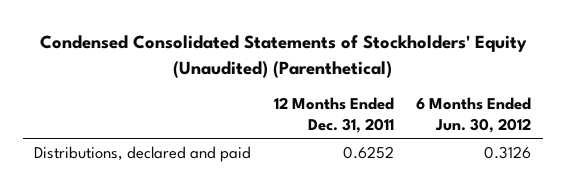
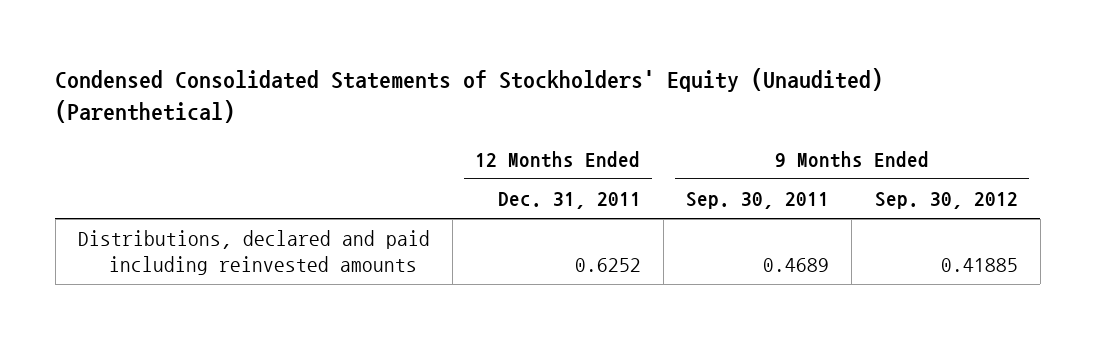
- | 12 Months Ended Dec. 31, 2011 | 6 Months Ended Jun. 30, 2012
+ | 12 Months Ended Dec. 31, 2011 | 9 Months Ended Sep. 30, 2011 | 9 Months Ended Sep. 30, 2012
- Distributions, declared and paid | 0.6252 | 0.3126
+ Distributions, declared and paid including reinvested amounts | 0.6252 | 0.4689 | 0.41885

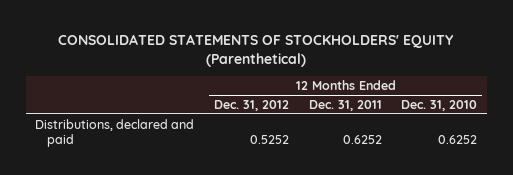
- Condensed Consolidated Statements of Stockholders' Equity (Unaudited) (Parenthetical)
+ CONSOLIDATED STATEMENTS OF STOCKHOLDERS' EQUITY (Parenthetical)
- | 12 Months Ended Dec. 31, 2011 | 9 Months Ended Sep. 30, 2011 | 9 Months Ended Sep. 30, 2012
+ | 12 Months Ended Dec. 31, 2012 | 12 Months Ended Dec. 31, 2011 | 12 Months Ended Dec. 31, 2010
- Distributions, declared and paid including reinvested amounts | 0.6252 | 0.4689 | 0.41885
+ Distributions, declared and paid | 0.5252 | 0.6252 | 0.6252

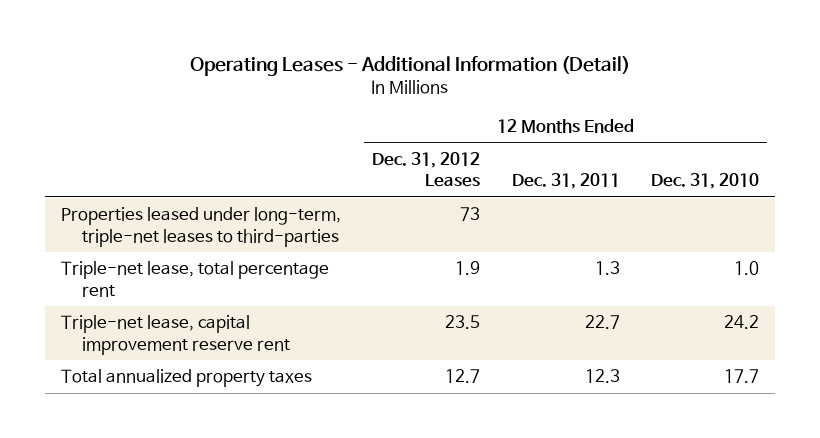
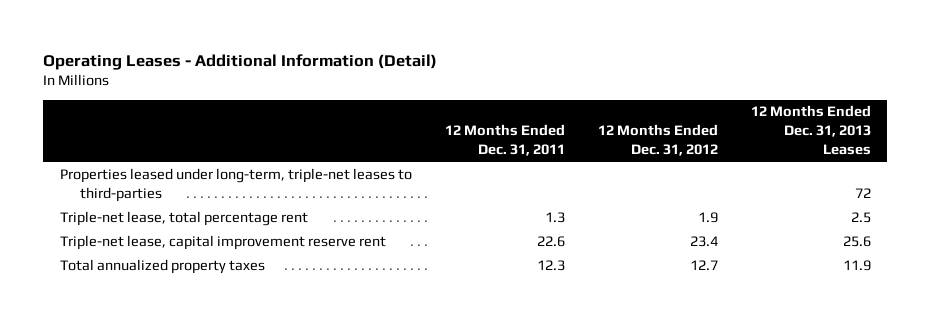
- | 12 Months Ended Dec. 31, 2012 Leases | 12 Months Ended Dec. 31, 2011 | 12 Months Ended Dec. 31, 2010
+ | 12 Months Ended Dec. 31, 2011 | 12 Months Ended Dec. 31, 2012 | 12 Months Ended Dec. 31, 2013 Leases
- Triple-net lease, capital improvement reserve rent | 23.5 | 22.7 | 24.2
+ Triple-net lease, capital improvement reserve rent | 22.6 | 23.4 | 25.6

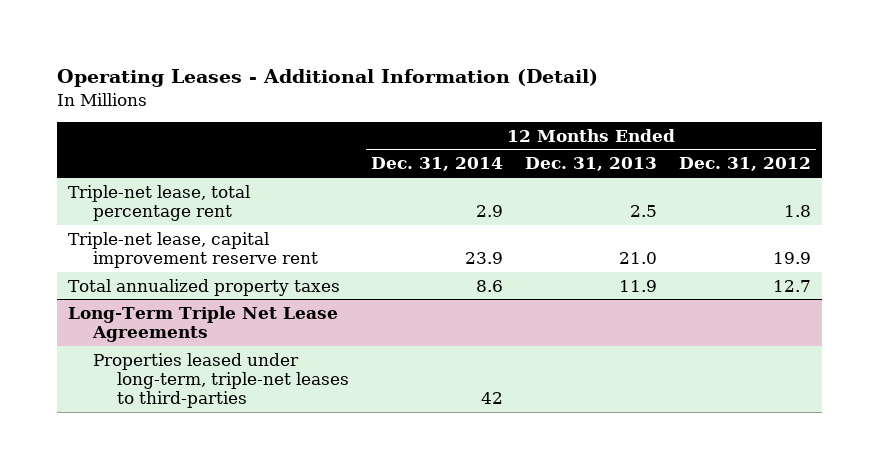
- | 12 Months Ended Dec. 31, 2011 | 12 Months Ended Dec. 31, 2012 | 12 Months Ended Dec. 31, 2013 Leases
+ | 12 Months Ended Dec. 31, 2014 | 12 Months Ended Dec. 31, 2013 | 12 Months Ended Dec. 31, 2012
- Properties leased under long-term, triple-net leases to third-parties | | | 72
- Triple-net lease, total percentage rent | 1.3 | 1.9 | 2.5
- Triple-net lease, capital improvement reserve rent | 22.6 | 23.4 | 25.6
+ Triple-net lease, total percentage rent | 2.9 | 2.5 | 1.8
+ Triple-net lease, capital improvement reserve rent | 23.9 | 21.0 | 19.9
+ Long-Term Triple Net Lease Agreements
+ Properties leased under long-term, triple-net leases to third-parties | 42 | |

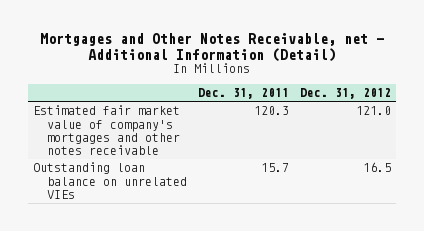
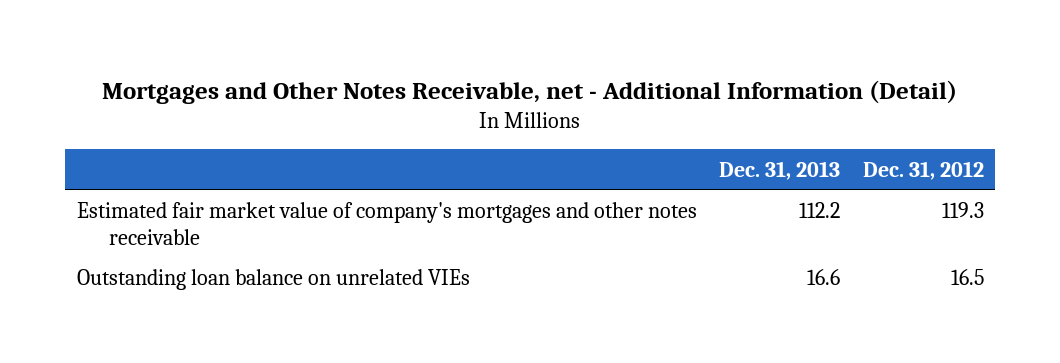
- | Dec. 31, 2011 | Dec. 31, 2012
+ | Dec. 31, 2013 | Dec. 31, 2012
- Estimated fair market value of company's mortgages and other notes receivable | 120.3 | 121.0
+ Estimated fair market value of company's mortgages and other notes receivable | 112.2 | 119.3

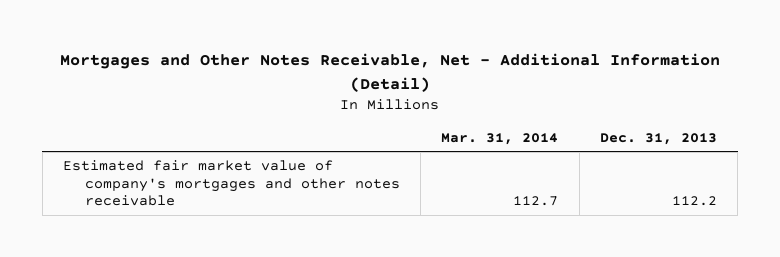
- Mortgages and Other Notes Receivable, net - Additional Information (Detail)
+ Mortgages and Other Notes Receivable, Net - Additional Information (Detail)
- | Dec. 31, 2013 | Dec. 31, 2012
+ | Mar. 31, 2014 | Dec. 31, 2013
- Outstanding loan balance on unrelated VIEs | 16.6 | 16.5

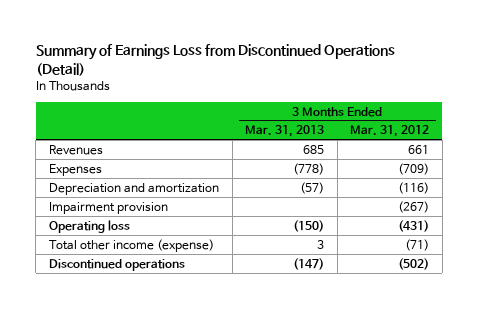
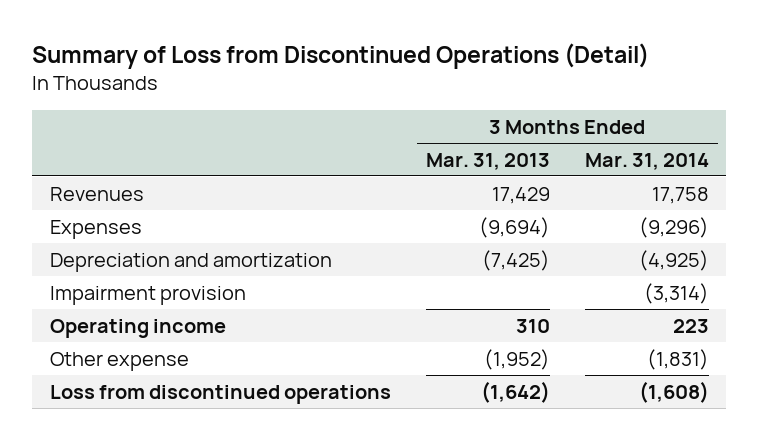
- Summary of Earnings Loss from Discontinued Operations (Detail)
+ Summary of Loss from Discontinued Operations (Detail)
- | 3 Months Ended Mar. 31, 2013 | 3 Months Ended Mar. 31, 2012
+ | 3 Months Ended Mar. 31, 2013 | 3 Months Ended Mar. 31, 2014
- Revenues | 685 | 661
- Expenses | (778) | (709)
- Depreciation and amortization | (57) | (116)
+ Revenues | 17,429 | 17,758
+ Expenses | (9,694) | (9,296)
+ Depreciation and amortization | (7,425) | (4,925)
- Operating loss | (150) | (431)
- Total other income (expense) | 3 | (71)
- Discontinued operations | (147) | (502)
+ Operating income | 310 | 223
+ Other expense | (1,952) | (1,831)
+ Loss from discontinued operations | (1,642) | (1,608)

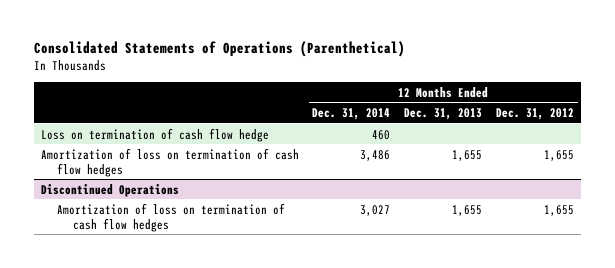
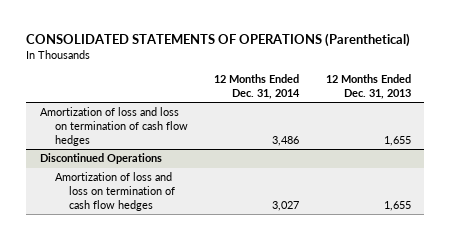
- Consolidated Statements of Operations (Parenthetical)
+ CONSOLIDATED STATEMENTS OF OPERATIONS (Parenthetical)
- | 12 Months Ended Dec. 31, 2014 | 12 Months Ended Dec. 31, 2013 | 12 Months Ended Dec. 31, 2012
+ | 12 Months Ended Dec. 31, 2014 | 12 Months Ended Dec. 31, 2013
- Loss on termination of cash flow hedge | 460 | |
- Amortization of loss on termination of cash flow hedges | 3,486 | 1,655 | 1,655
+ Amortization of loss and loss on termination of cash flow hedges | 3,486 | 1,655
@ Discontinued Operations
- Amortization of loss on termination of cash flow hedges | 3,027 | 1,655 | 1,655
+ Amortization of loss and loss on termination of cash flow hedges | 3,027 | 1,655

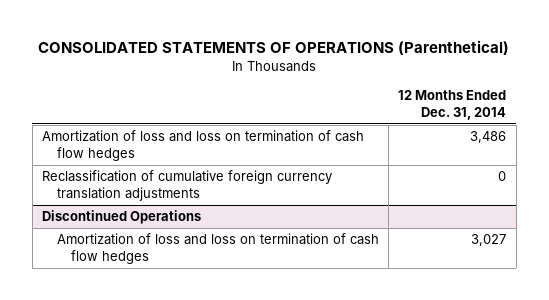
- | 12 Months Ended Dec. 31, 2014 | 12 Months Ended Dec. 31, 2013
+ | 12 Months Ended Dec. 31, 2014
+ Reclassification of cumulative foreign currency translation adjustments | 0

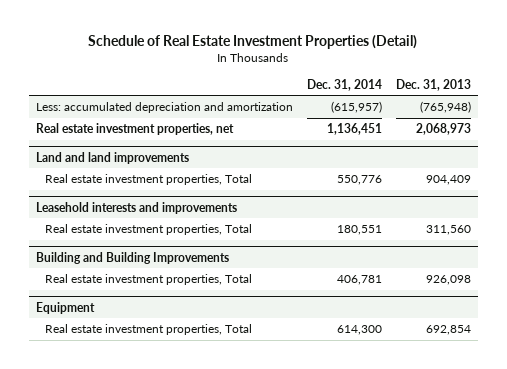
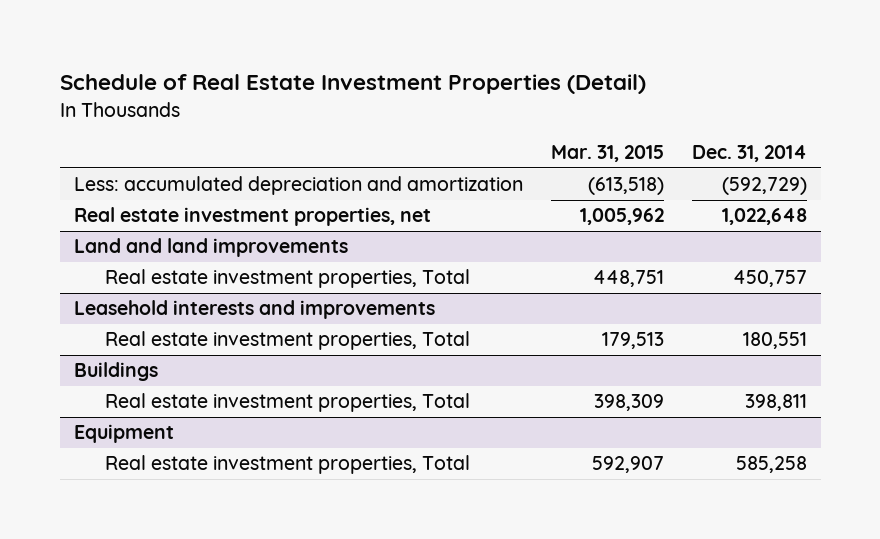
- | Dec. 31, 2014 | Dec. 31, 2013
+ | Mar. 31, 2015 | Dec. 31, 2014
- Less: accumulated depreciation and amortization | (615,957) | (765,948)
- Real estate investment properties, net | 1,136,451 | 2,068,973
+ Less: accumulated depreciation and amortization | (613,518) | (592,729)
+ Real estate investment properties, net | 1,005,962 | 1,022,648
@ Land and land improvements
- Real estate investment properties, Total | 550,776 | 904,409
+ Real estate investment properties, Total | 448,751 | 450,757
- Building and Building Improvements
- Real estate investment properties, Total | 406,781 | 926,098
+ Buildings
+ Real estate investment properties, Total | 398,309 | 398,811
@ Equipment
- Real estate investment properties, Total | 614,300 | 692,854
+ Real estate investment properties, Total | 592,907 | 585,258

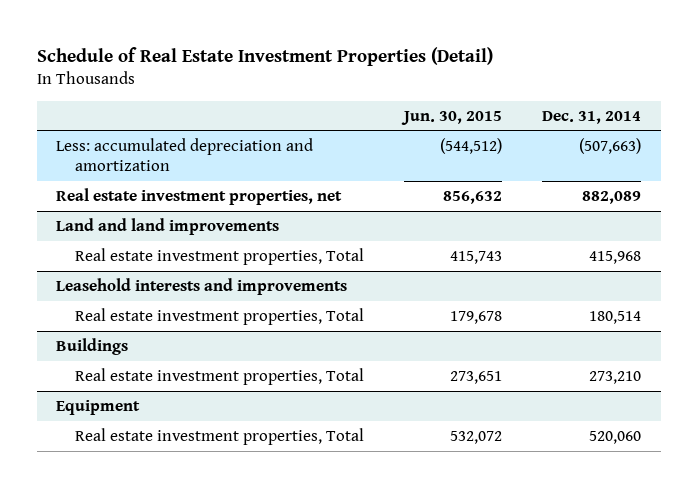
- | Mar. 31, 2015 | Dec. 31, 2014
+ | Jun. 30, 2015 | Dec. 31, 2014
- Less: accumulated depreciation and amortization | (613,518) | (592,729)
- Real estate investment properties, net | 1,005,962 | 1,022,648
+ Less: accumulated depreciation and amortization | (544,512) | (507,663)
+ Real estate investment properties, net | 856,632 | 882,089
@ Land and land improvements
- Real estate investment properties, Total | 448,751 | 450,757
+ Real estate investment properties, Total | 415,743 | 415,968
@ Leasehold interests and improvements
- Real estate investment properties, Total | 179,513 | 180,551
+ Real estate investment properties, Total | 179,678 | 180,514
@ Buildings
- Real estate investment properties, Total | 398,309 | 398,811
+ Real estate investment properties, Total | 273,651 | 273,210
@ Equipment
- Real estate investment properties, Total | 592,907 | 585,258
+ Real estate investment properties, Total | 532,072 | 520,060

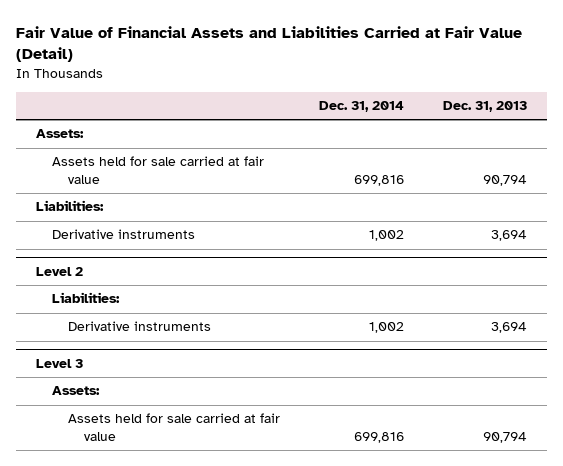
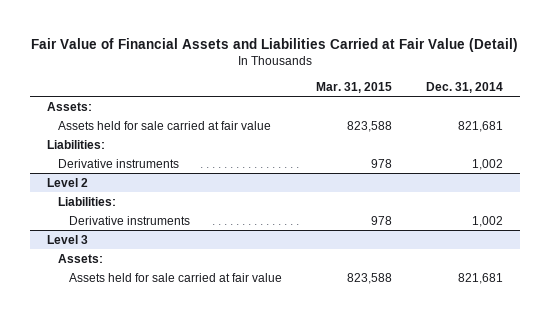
- | Dec. 31, 2014 | Dec. 31, 2013
+ | Mar. 31, 2015 | Dec. 31, 2014
- Assets held for sale carried at fair value | 699,816 | 90,794
+ Assets held for sale carried at fair value | 823,588 | 821,681
@ Level 3
- Assets held for sale carried at fair value | 699,816 | 90,794
+ Assets held for sale carried at fair value | 823,588 | 821,681

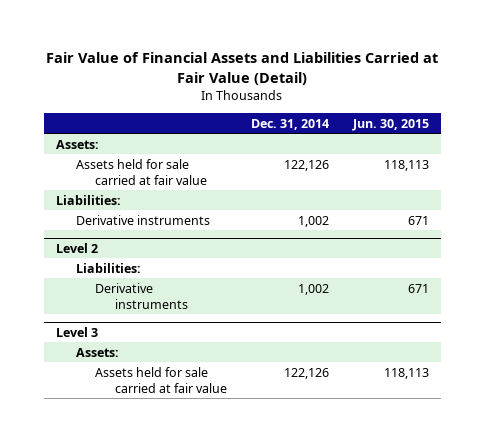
- | Mar. 31, 2015 | Dec. 31, 2014
+ | Dec. 31, 2014 | Jun. 30, 2015
- Assets held for sale carried at fair value | 823,588 | 821,681
+ Assets held for sale carried at fair value | 122,126 | 118,113
@ Level 3
- Assets held for sale carried at fair value | 823,588 | 821,681
+ Assets held for sale carried at fair value | 122,126 | 118,113

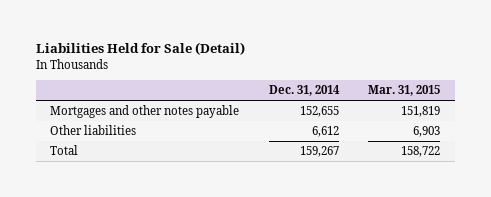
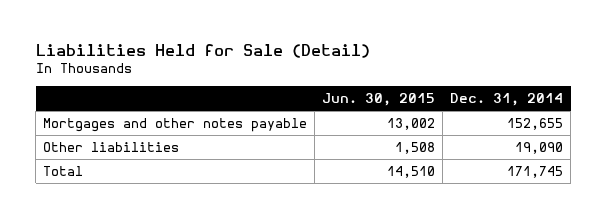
- | Dec. 31, 2014 | Mar. 31, 2015
+ | Jun. 30, 2015 | Dec. 31, 2014
- Other liabilities | 6,612 | 6,903
- Total | 159,267 | 158,722
+ Other liabilities | 1,508 | 19,090
+ Total | 14,510 | 171,745

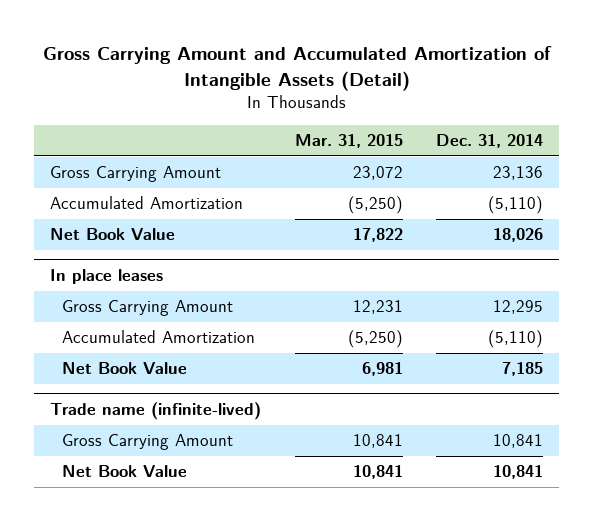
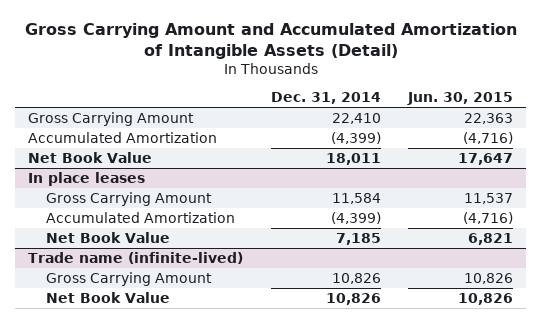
- | Mar. 31, 2015 | Dec. 31, 2014
+ | Dec. 31, 2014 | Jun. 30, 2015
- Gross Carrying Amount | 23,072 | 23,136
- Accumulated Amortization | (5,250) | (5,110)
- Net Book Value | 17,822 | 18,026
+ Gross Carrying Amount | 22,410 | 22,363
+ Accumulated Amortization | (4,399) | (4,716)
+ Net Book Value | 18,011 | 17,647
@ In place leases
- Gross Carrying Amount | 12,231 | 12,295
- Accumulated Amortization | (5,250) | (5,110)
+ Gross Carrying Amount | 11,584 | 11,537
+ Accumulated Amortization | (4,399) | (4,716)
@ Trade name (infinite-lived)
- Gross Carrying Amount | 10,841 | 10,841
- Net Book Value | 10,841 | 10,841
+ Gross Carrying Amount | 10,826 | 10,826
+ Net Book Value | 10,826 | 10,826

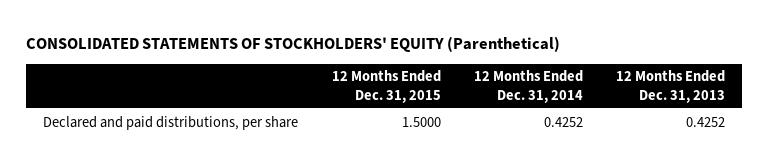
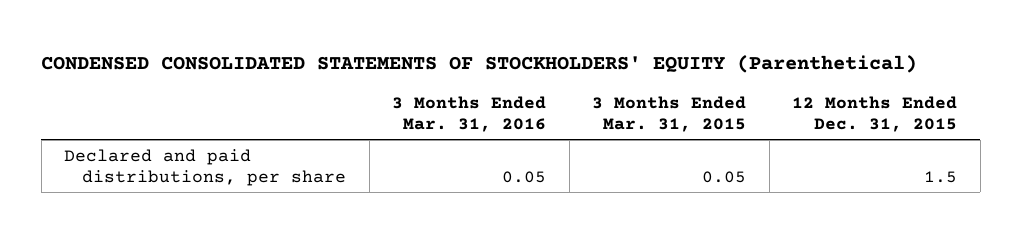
- CONSOLIDATED STATEMENTS OF STOCKHOLDERS' EQUITY (Parenthetical)
+ CONDENSED CONSOLIDATED STATEMENTS OF STOCKHOLDERS' EQUITY (Parenthetical)
- | 12 Months Ended Dec. 31, 2015 | 12 Months Ended Dec. 31, 2014 | 12 Months Ended Dec. 31, 2013
+ | 3 Months Ended Mar. 31, 2016 | 3 Months Ended Mar. 31, 2015 | 12 Months Ended Dec. 31, 2015
- Declared and paid distributions, per share | 1.5000 | 0.4252 | 0.4252
+ Declared and paid distributions, per share | 0.05 | 0.05 | 1.5

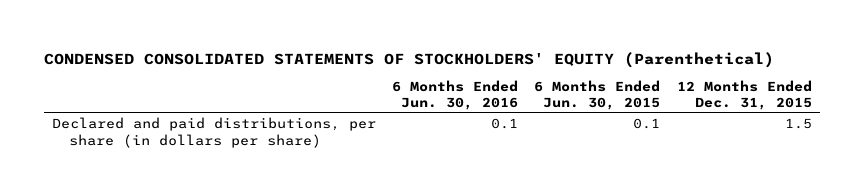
- | 3 Months Ended Mar. 31, 2016 | 3 Months Ended Mar. 31, 2015 | 12 Months Ended Dec. 31, 2015
+ | 6 Months Ended Jun. 30, 2016 | 6 Months Ended Jun. 30, 2015 | 12 Months Ended Dec. 31, 2015
- Declared and paid distributions, per share | 0.05 | 0.05 | 1.5
+ Declared and paid distributions, per share (in dollars per share) | 0.1 | 0.1 | 1.5

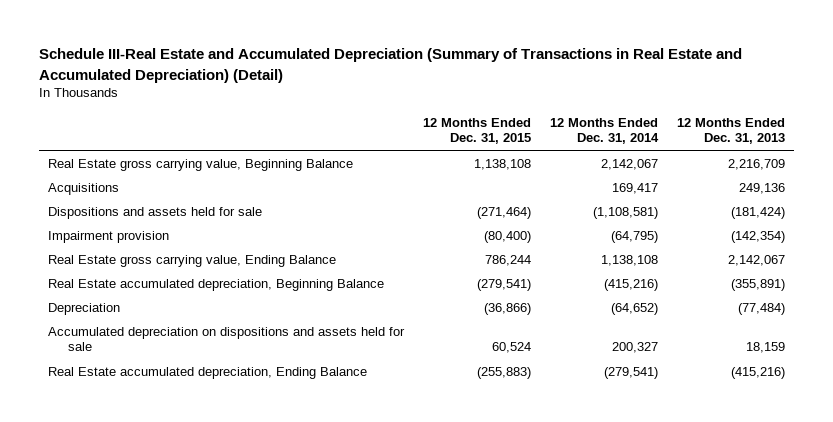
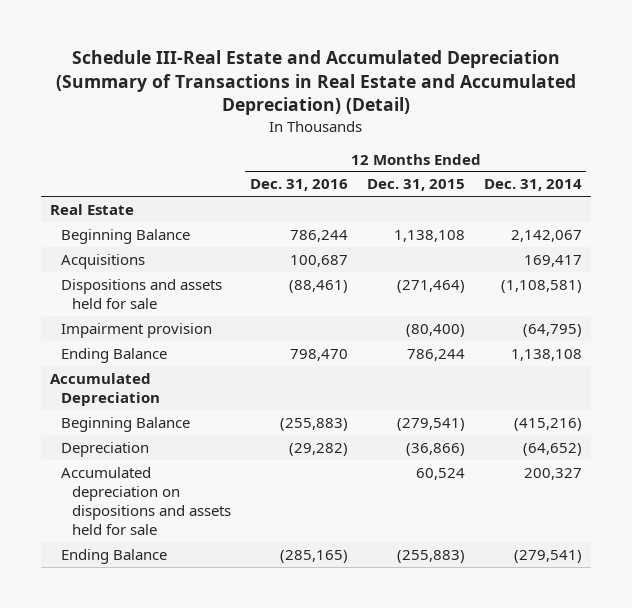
- | 12 Months Ended Dec. 31, 2015 | 12 Months Ended Dec. 31, 2014 | 12 Months Ended Dec. 31, 2013
+ | 12 Months Ended Dec. 31, 2016 | 12 Months Ended Dec. 31, 2015 | 12 Months Ended Dec. 31, 2014
- Real Estate gross carrying value, Beginning Balance | 1,138,108 | 2,142,067 | 2,216,709
+ Real Estate
+ Beginning Balance | 786,244 | 1,138,108 | 2,142,067
- Real Estate gross carrying value, Ending Balance | 786,244 | 1,138,108 | 2,142,067
- Real Estate accumulated depreciation, Beginning Balance | (279,541) | (415,216) | (355,891)
+ Ending Balance | 798,470 | 786,244 | 1,138,108
+ Accumulated Depreciation
+ Beginning Balance | (255,883) | (279,541) | (415,216)
- Real Estate accumulated depreciation, Ending Balance | (255,883) | (279,541) | (415,216)
+ Ending Balance | (285,165) | (255,883) | (279,541)

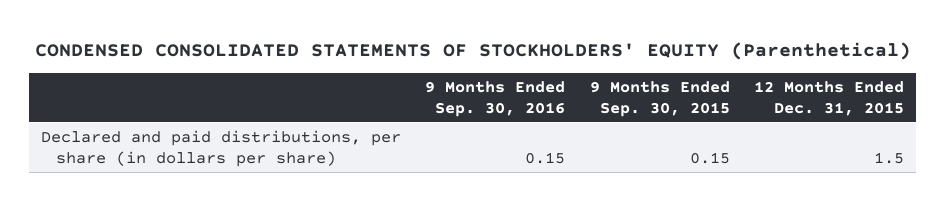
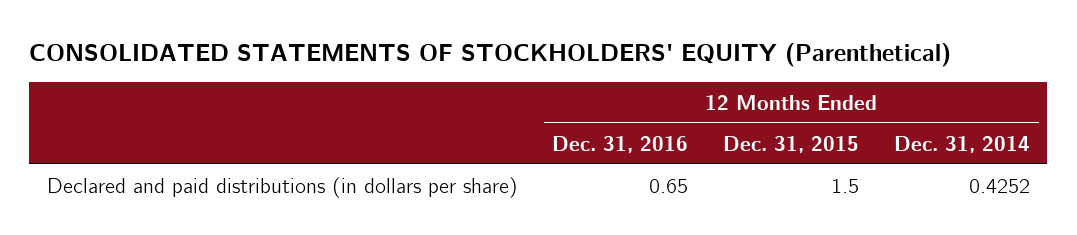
- CONDENSED CONSOLIDATED STATEMENTS OF STOCKHOLDERS' EQUITY (Parenthetical)
+ CONSOLIDATED STATEMENTS OF STOCKHOLDERS' EQUITY (Parenthetical)
- | 9 Months Ended Sep. 30, 2016 | 9 Months Ended Sep. 30, 2015 | 12 Months Ended Dec. 31, 2015
+ | 12 Months Ended Dec. 31, 2016 | 12 Months Ended Dec. 31, 2015 | 12 Months Ended Dec. 31, 2014
- Declared and paid distributions, per share (in dollars per share) | 0.15 | 0.15 | 1.5
+ Declared and paid distributions (in dollars per share) | 0.65 | 1.5 | 0.4252

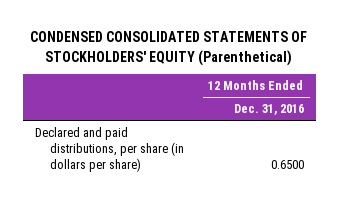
- CONSOLIDATED STATEMENTS OF STOCKHOLDERS' EQUITY (Parenthetical)
+ CONDENSED CONSOLIDATED STATEMENTS OF STOCKHOLDERS' EQUITY (Parenthetical)
- | 12 Months Ended Dec. 31, 2016 | 12 Months Ended Dec. 31, 2015 | 12 Months Ended Dec. 31, 2014
+ | 12 Months Ended Dec. 31, 2016
- Declared and paid distributions (in dollars per share) | 0.65 | 1.5 | 0.4252
+ Declared and paid distributions, per share (in dollars per share) | 0.6500

